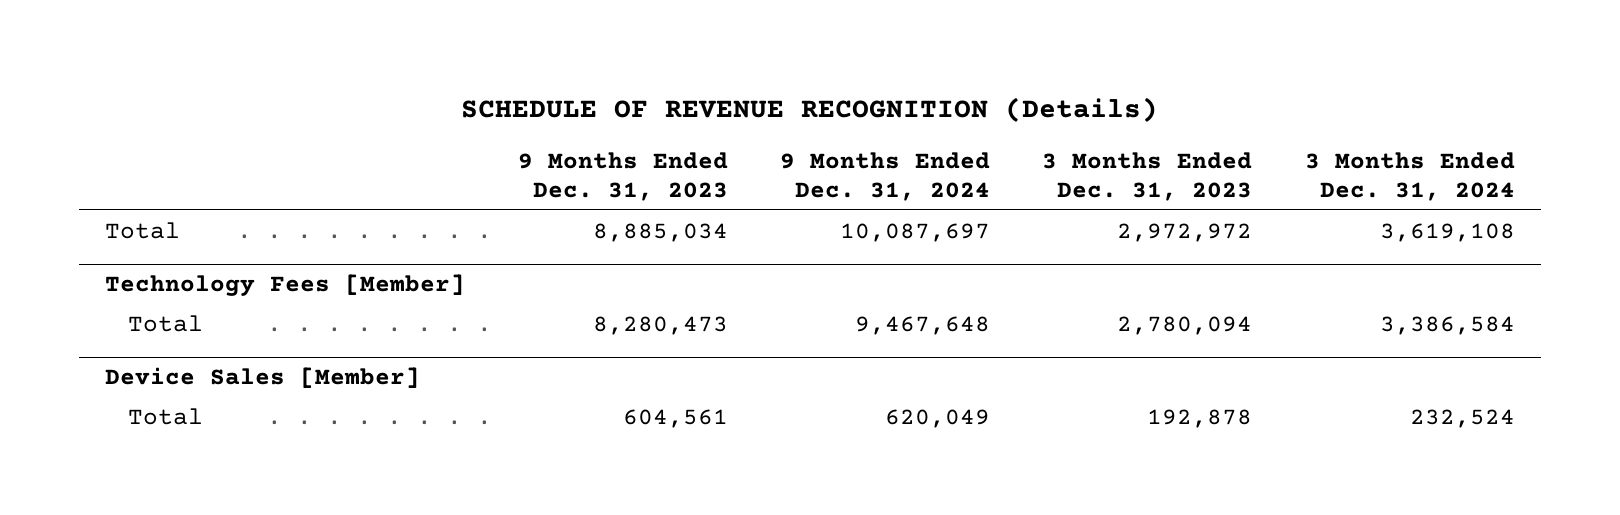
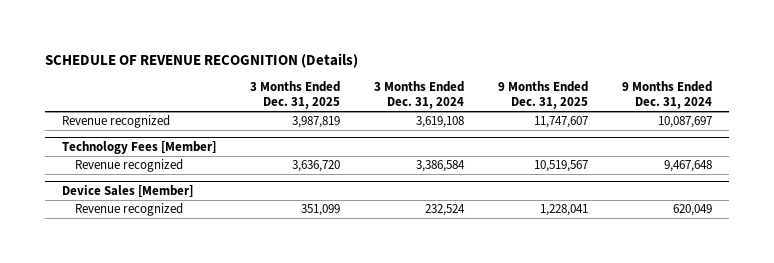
- | 9 Months Ended Dec. 31, 2023 | 9 Months Ended Dec. 31, 2024 | 3 Months Ended Dec. 31, 2023 | 3 Months Ended Dec. 31, 2024
+ | 3 Months Ended Dec. 31, 2025 | 3 Months Ended Dec. 31, 2024 | 9 Months Ended Dec. 31, 2025 | 9 Months Ended Dec. 31, 2024
- Total | 8,885,034 | 10,087,697 | 2,972,972 | 3,619,108
+ Revenue recognized | 3,987,819 | 3,619,108 | 11,747,607 | 10,087,697
@ Technology Fees [Member]
- Total | 8,280,473 | 9,467,648 | 2,780,094 | 3,386,584
+ Revenue recognized | 3,636,720 | 3,386,584 | 10,519,567 | 9,467,648
@ Device Sales [Member]
- Total | 604,561 | 620,049 | 192,878 | 232,524
+ Revenue recognized | 351,099 | 232,524 | 1,228,041 | 620,049

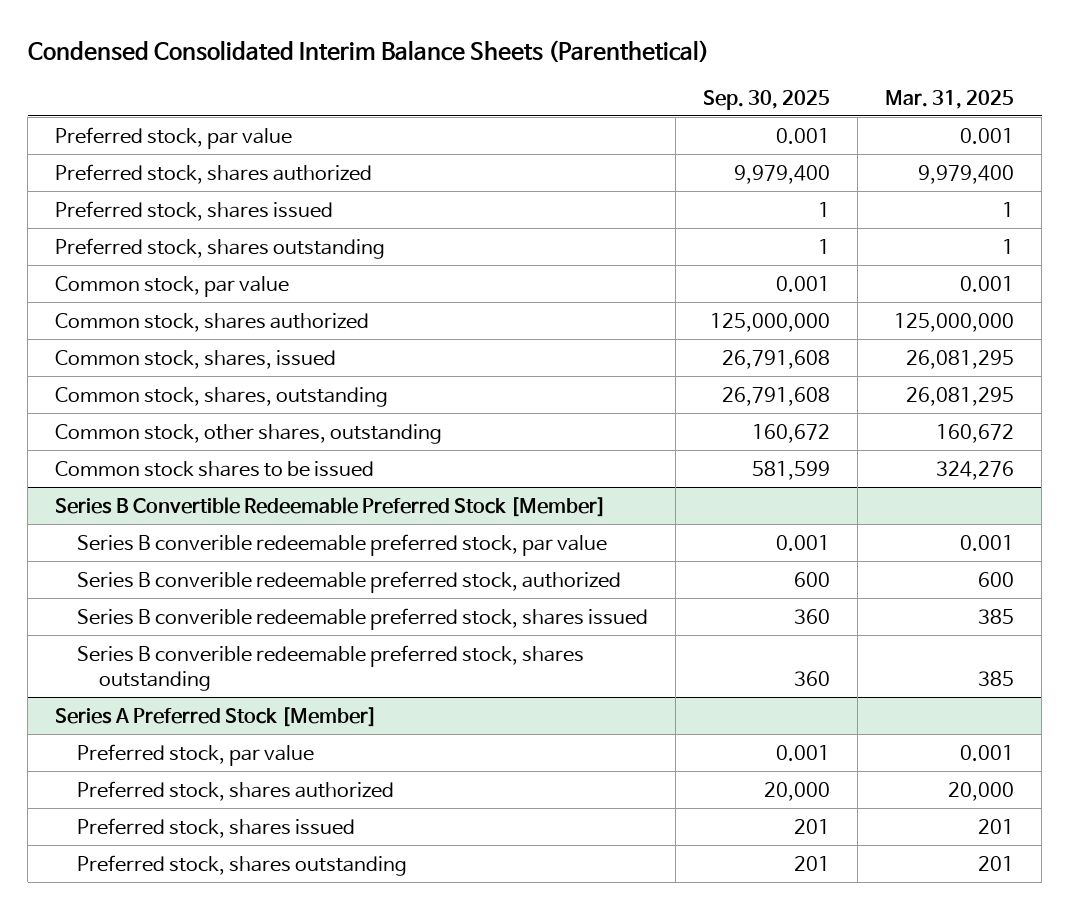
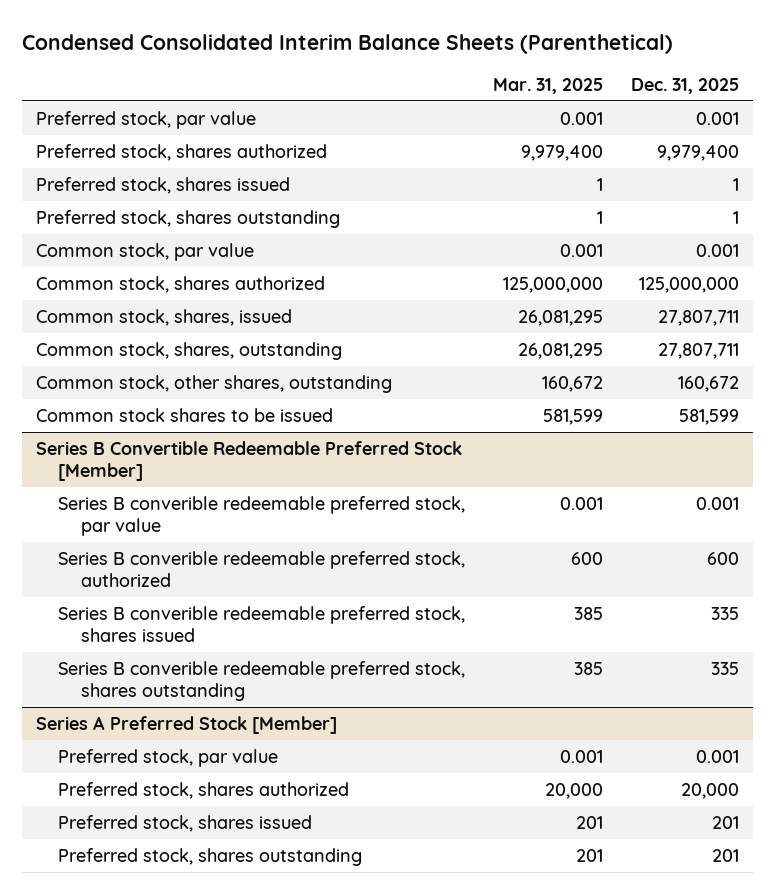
- | Sep. 30, 2025 | Mar. 31, 2025
+ | Mar. 31, 2025 | Dec. 31, 2025
- Common stock shares to be issued | 581,599 | 324,276
+ Common stock shares to be issued | 581,599 | 581,599

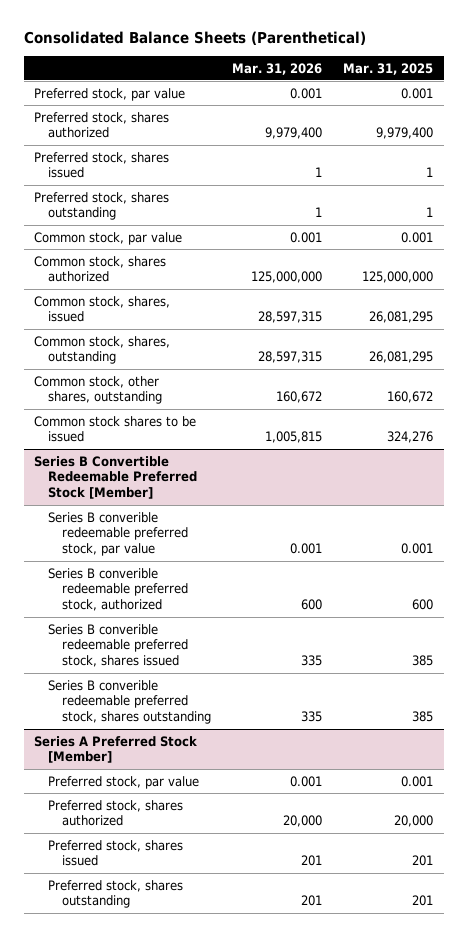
- Condensed Consolidated Interim Balance Sheets (Parenthetical)
+ Consolidated Balance Sheets (Parenthetical)
- | Mar. 31, 2025 | Dec. 31, 2025
+ | Mar. 31, 2026 | Mar. 31, 2025
- Common stock shares to be issued | 581,599 | 581,599
+ Common stock shares to be issued | 1,005,815 | 324,276

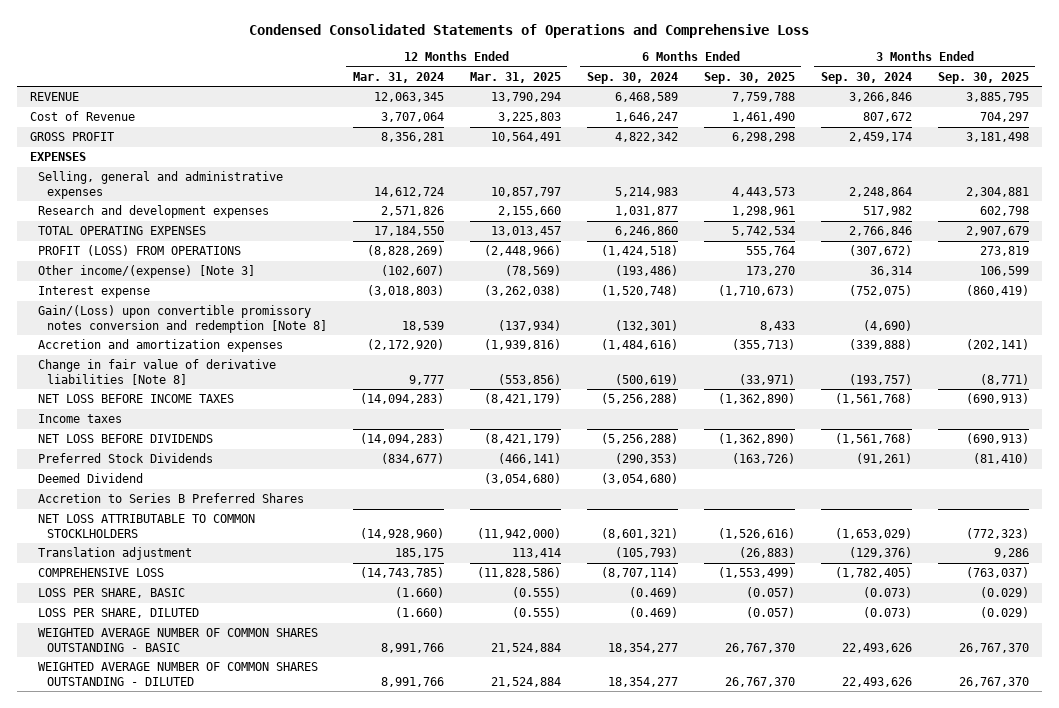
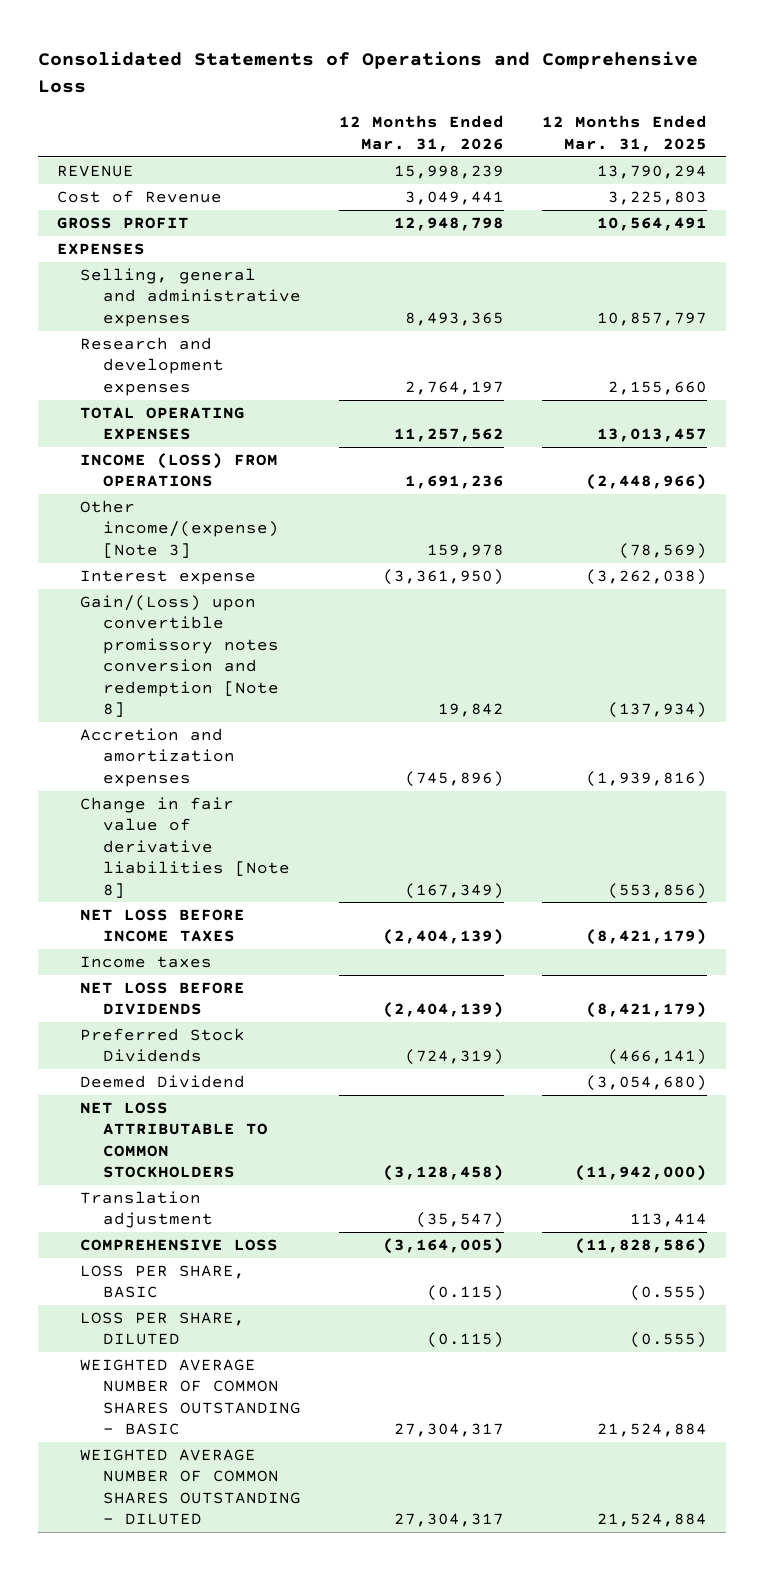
- Condensed Consolidated Statements of Operations and Comprehensive Loss
+ Consolidated Statements of Operations and Comprehensive Loss
- | 12 Months Ended Mar. 31, 2024 | 12 Months Ended Mar. 31, 2025 | 6 Months Ended Sep. 30, 2024 | 6 Months Ended Sep. 30, 2025 | 3 Months Ended Sep. 30, 2024 | 3 Months Ended Sep. 30, 2025
+ | 12 Months Ended Mar. 31, 2026 | 12 Months Ended Mar. 31, 2025
- PROFIT (LOSS) FROM OPERATIONS | (8,828,269) | (2,448,966) | (1,424,518) | 555,764 | (307,672) | 273,819
+ INCOME (LOSS) FROM OPERATIONS | 1,691,236 | (2,448,966)
- Accretion to Series B Preferred Shares
- NET LOSS ATTRIBUTABLE TO COMMON STOCKLHOLDERS | (14,928,960) | (11,942,000) | (8,601,321) | (1,526,616) | (1,653,029) | (772,323)
+ NET LOSS ATTRIBUTABLE TO COMMON STOCKHOLDERS | (3,128,458) | (11,942,000)

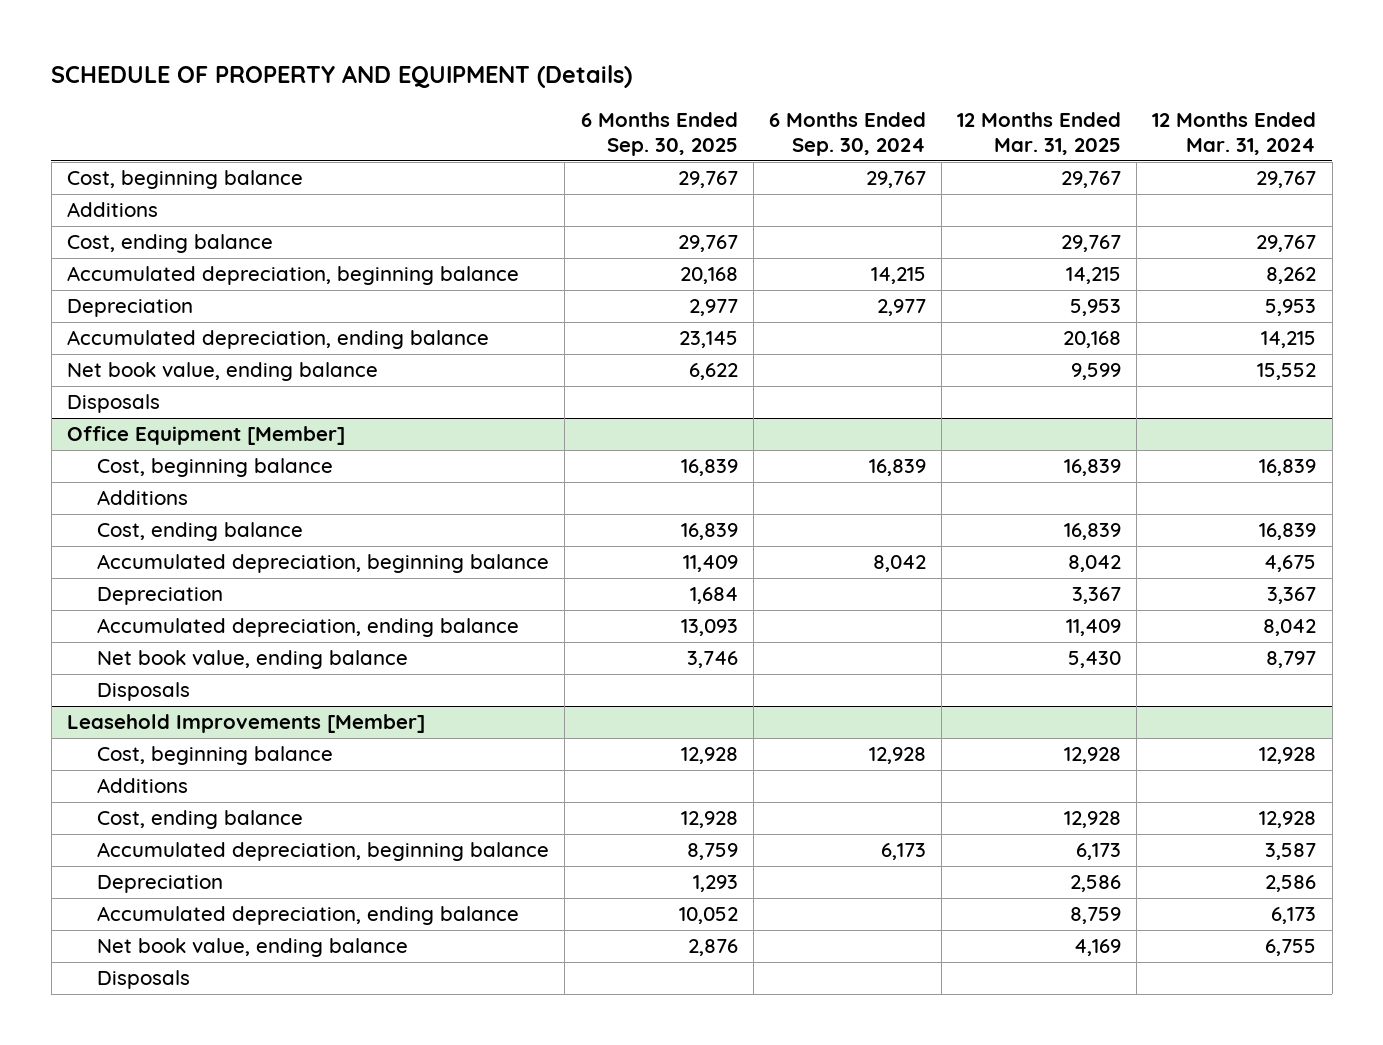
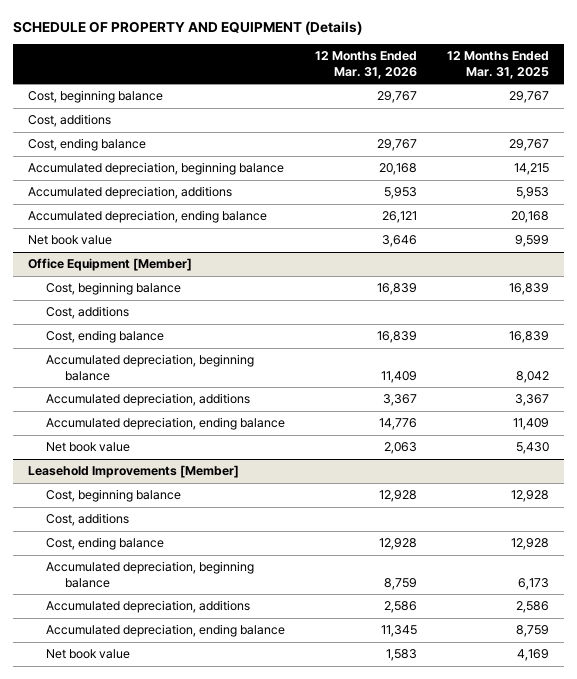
- | 6 Months Ended Sep. 30, 2025 | 6 Months Ended Sep. 30, 2024 | 12 Months Ended Mar. 31, 2025 | 12 Months Ended Mar. 31, 2024
+ | 12 Months Ended Mar. 31, 2026 | 12 Months Ended Mar. 31, 2025
- Additions
+ Cost, additions
- Depreciation | 2,977 | 2,977 | 5,953 | 5,953
+ Accumulated depreciation, additions | 5,953 | 5,953
- Net book value, ending balance | 6,622 | | 9,599 | 15,552
- Disposals
+ Net book value | 3,646 | 9,599
@ Office Equipment [Member]
- Additions
+ Cost, additions
- Depreciation | 1,684 | | 3,367 | 3,367
+ Accumulated depreciation, additions | 3,367 | 3,367
- Net book value, ending balance | 3,746 | | 5,430 | 8,797
- Disposals
+ Net book value | 2,063 | 5,430
@ Leasehold Improvements [Member]
- Additions
+ Cost, additions
- Depreciation | 1,293 | | 2,586 | 2,586
+ Accumulated depreciation, additions | 2,586 | 2,586
- Net book value, ending balance | 2,876 | | 4,169 | 6,755
- Disposals
+ Net book value | 1,583 | 4,169

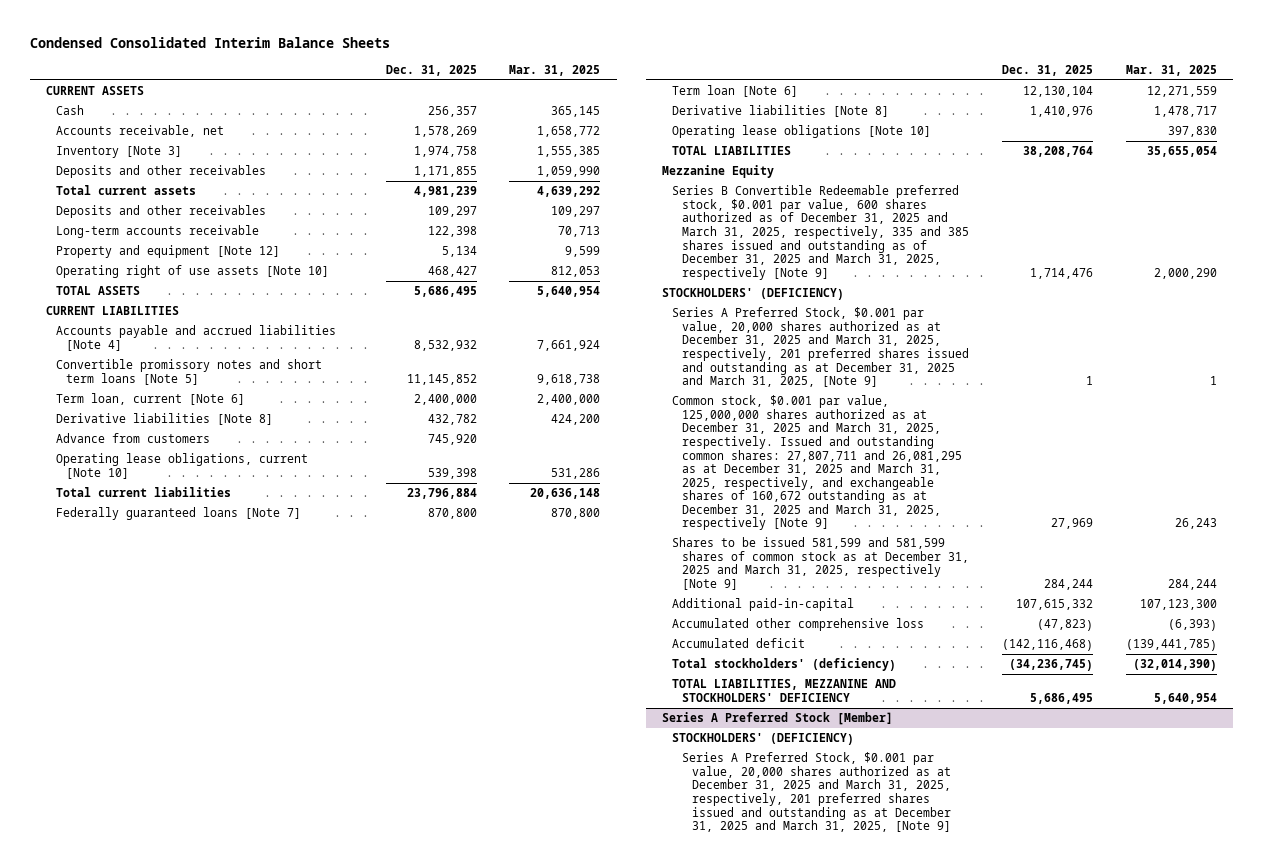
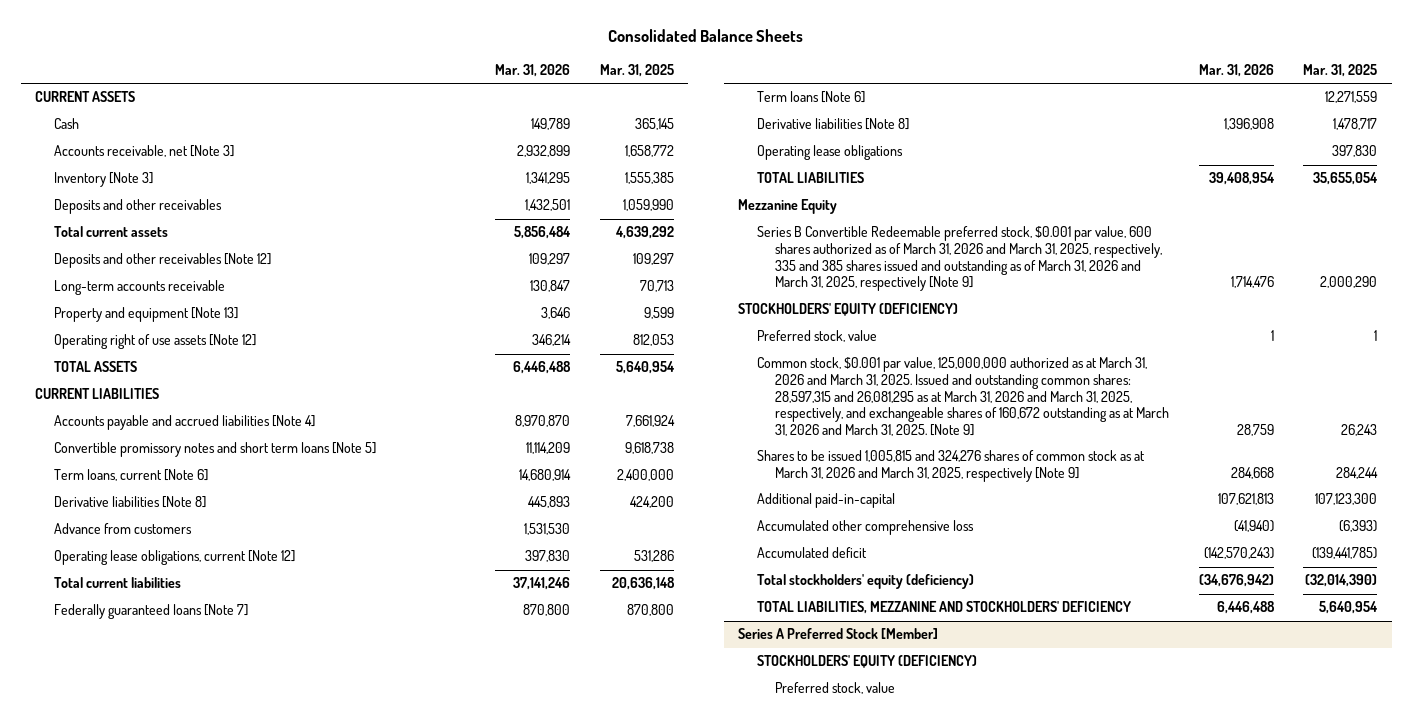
- Condensed Consolidated Interim Balance Sheets
+ Consolidated Balance Sheets
- | Dec. 31, 2025 | Mar. 31, 2025
+ | Mar. 31, 2026 | Mar. 31, 2025
- Accounts receivable, net | 1,578,269 | 1,658,772
+ Accounts receivable, net [Note 3] | 2,932,899 | 1,658,772
- Deposits and other receivables | 109,297 | 109,297
+ Deposits and other receivables [Note 12] | 109,297 | 109,297
- Property and equipment [Note 12] | 5,134 | 9,599
- Operating right of use assets [Note 10] | 468,427 | 812,053
+ Property and equipment [Note 13] | 3,646 | 9,599
+ Operating right of use assets [Note 12] | 346,214 | 812,053
- Term loan, current [Note 6] | 2,400,000 | 2,400,000
+ Term loans, current [Note 6] | 14,680,914 | 2,400,000
- Operating lease obligations, current [Note 10] | 539,398 | 531,286
+ Operating lease obligations, current [Note 12] | 397,830 | 531,286
- Term loan [Note 6] | 12,130,104 | 12,271,559
+ Term loans [Note 6] | | 12,271,559
- Operating lease obligations [Note 10] | | 397,830
+ Operating lease obligations | | 397,830
- Series B Convertible Redeemable preferred stock, $0.001 par value, 600 shares authorized as of December 31, 2025 and March 31, 2025, respectively, 335 and 385 shares issued and outstanding as of December 31, 2025 and March 31, 2025, respectively [Note 9] | 1,714,476 | 2,000,290
- STOCKHOLDERS' (DEFICIENCY)
- Series A Preferred Stock, $0.001 par value, 20,000 shares authorized as at December 31, 2025 and March 31, 2025, respectively, 201 preferred shares issued and outstanding as at December 31, 2025 and March 31, 2025, [Note 9] | 1 | 1
- Common stock, $0.001 par value, 125,000,000 shares authorized as at December 31, 2025 and March 31, 2025, respectively. Issued and outstanding common shares: 27,807,711 and 26,081,295 as at December 31, 2025 and March 31, 2025, respectively, and exchangeable shares of 160,672 outstanding as at December 31, 2025 and March 31, 2025, respectively [Note 9] | 27,969 | 26,243
- Shares to be issued 581,599 and 581,599 shares of common stock as at December 31, 2025 and March 31, 2025, respectively [Note 9] | 284,244 | 284,244
+ Series B Convertible Redeemable preferred stock, $0.001 par value, 600 shares authorized as of March 31, 2026 and March 31, 2025, respectively, 335 and 385 shares issued and outstanding as of March 31, 2026 and March 31, 2025, respectively [Note 9] | 1,714,476 | 2,000,290
+ STOCKHOLDERS' EQUITY (DEFICIENCY)
+ Preferred stock, value | 1 | 1
+ Common stock, $0.001 par value, 125,000,000 authorized as at March 31, 2026 and March 31, 2025. Issued and outstanding common shares: 28,597,315 and 26,081,295 as at March 31, 2026 and March 31, 2025, respectively, and exchangeable shares of 160,672 outstanding as at March 31, 2026 and March 31, 2025. [Note 9] | 28,759 | 26,243
+ Shares to be issued 1,005,815 and 324,276 shares of common stock as at March 31, 2026 and March 31, 2025, respectively [Note 9] | 284,668 | 284,244
- Total stockholders' (deficiency) | (34,236,745) | (32,014,390)
+ Total stockholders' equity (deficiency) | (34,676,942) | (32,014,390)
@ Series A Preferred Stock [Member]
- STOCKHOLDERS' (DEFICIENCY)
- Series A Preferred Stock, $0.001 par value, 20,000 shares authorized as at December 31, 2025 and March 31, 2025, respectively, 201 preferred shares issued and outstanding as at December 31, 2025 and March 31, 2025, [Note 9]
+ STOCKHOLDERS' EQUITY (DEFICIENCY)
+ Preferred stock, value

